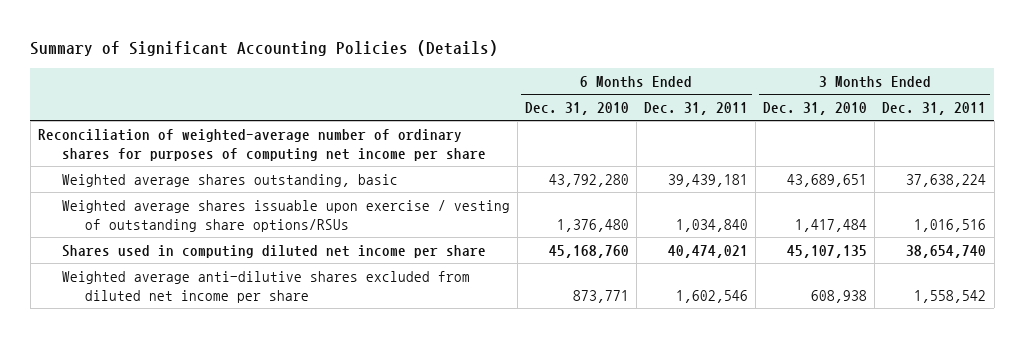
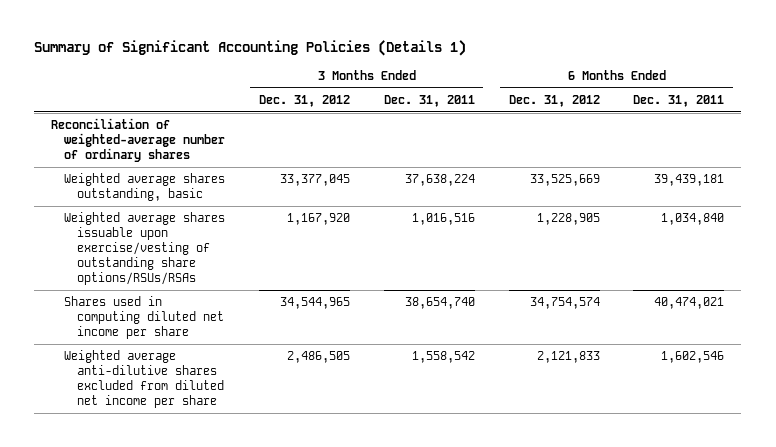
- Summary of Significant Accounting Policies (Details)
+ Summary of Significant Accounting Policies (Details 1)
- | 6 Months Ended Dec. 31, 2010 | 6 Months Ended Dec. 31, 2011 | 3 Months Ended Dec. 31, 2010 | 3 Months Ended Dec. 31, 2011
+ | 3 Months Ended Dec. 31, 2012 | 3 Months Ended Dec. 31, 2011 | 6 Months Ended Dec. 31, 2012 | 6 Months Ended Dec. 31, 2011
- Reconciliation of weighted-average number of ordinary shares for purposes of computing net income per share
+ Reconciliation of weighted-average number of ordinary shares
- Weighted average shares issuable upon exercise / vesting of outstanding share options/RSUs | 1,376,480 | 1,034,840 | 1,417,484 | 1,016,516
+ Weighted average shares issuable upon exercise/vesting of outstanding share options/RSUs/RSAs | 1,167,920 | 1,016,516 | 1,228,905 | 1,034,840

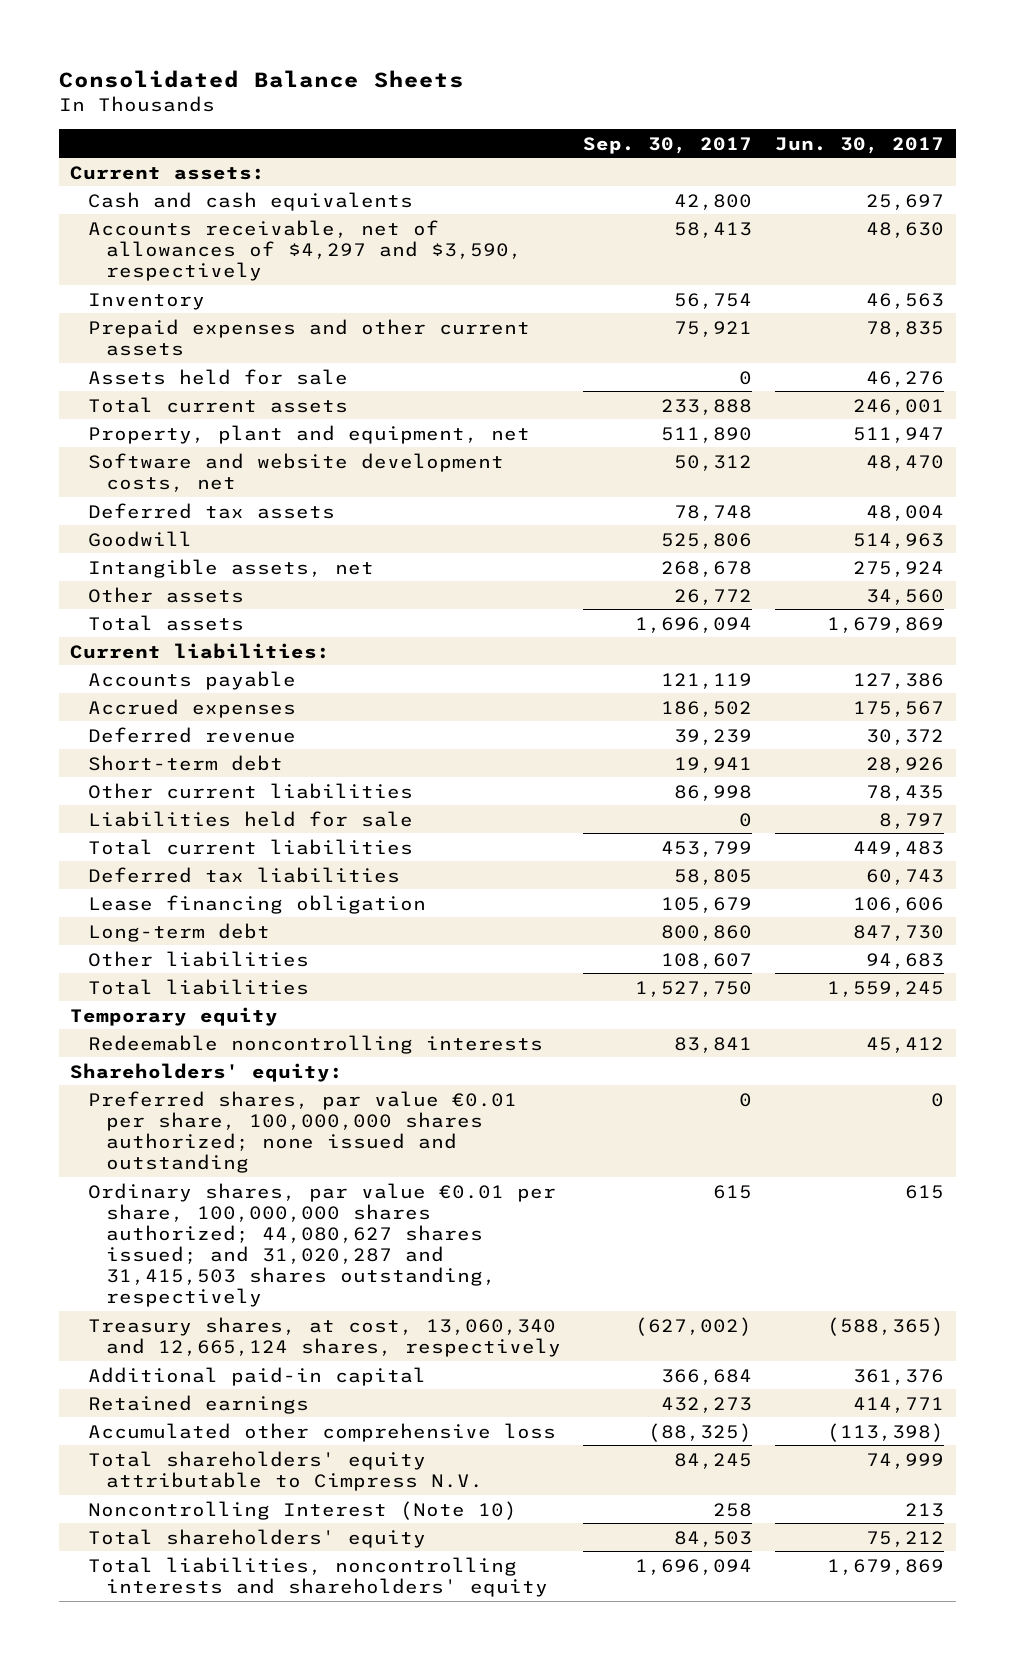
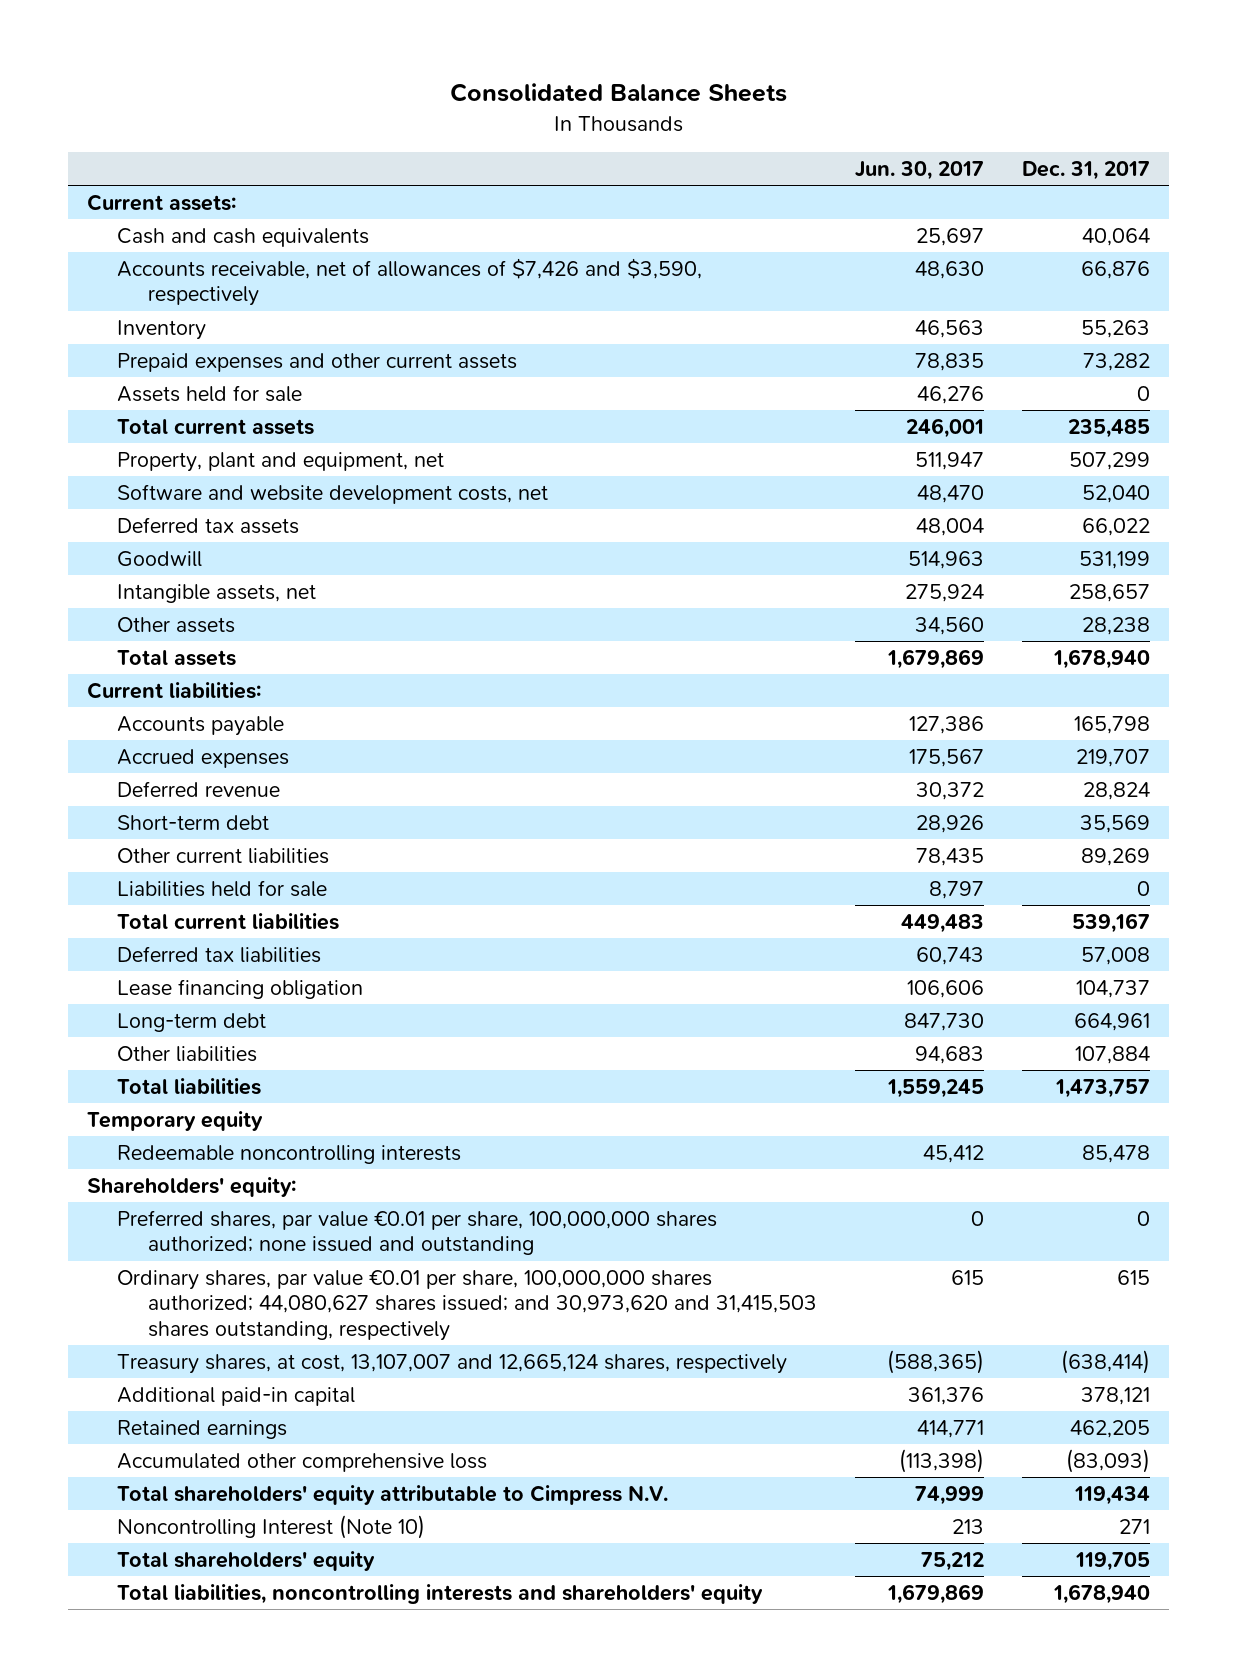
- | Sep. 30, 2017 | Jun. 30, 2017
+ | Jun. 30, 2017 | Dec. 31, 2017
- Accounts receivable, net of allowances of $4,297 and $3,590, respectively | 58,413 | 48,630
+ Accounts receivable, net of allowances of $7,426 and $3,590, respectively | 48,630 | 66,876
- Ordinary shares, par value €0.01 per share, 100,000,000 shares authorized; 44,080,627 shares issued; and 31,020,287 and 31,415,503 shares outstanding, respectively | 615 | 615
- Treasury shares, at cost, 13,060,340 and 12,665,124 shares, respectively | (627,002) | (588,365)
+ Ordinary shares, par value €0.01 per share, 100,000,000 shares authorized; 44,080,627 shares issued; and 30,973,620 and 31,415,503 shares outstanding, respectively | 615 | 615
+ Treasury shares, at cost, 13,107,007 and 12,665,124 shares, respectively | (588,365) | (638,414)

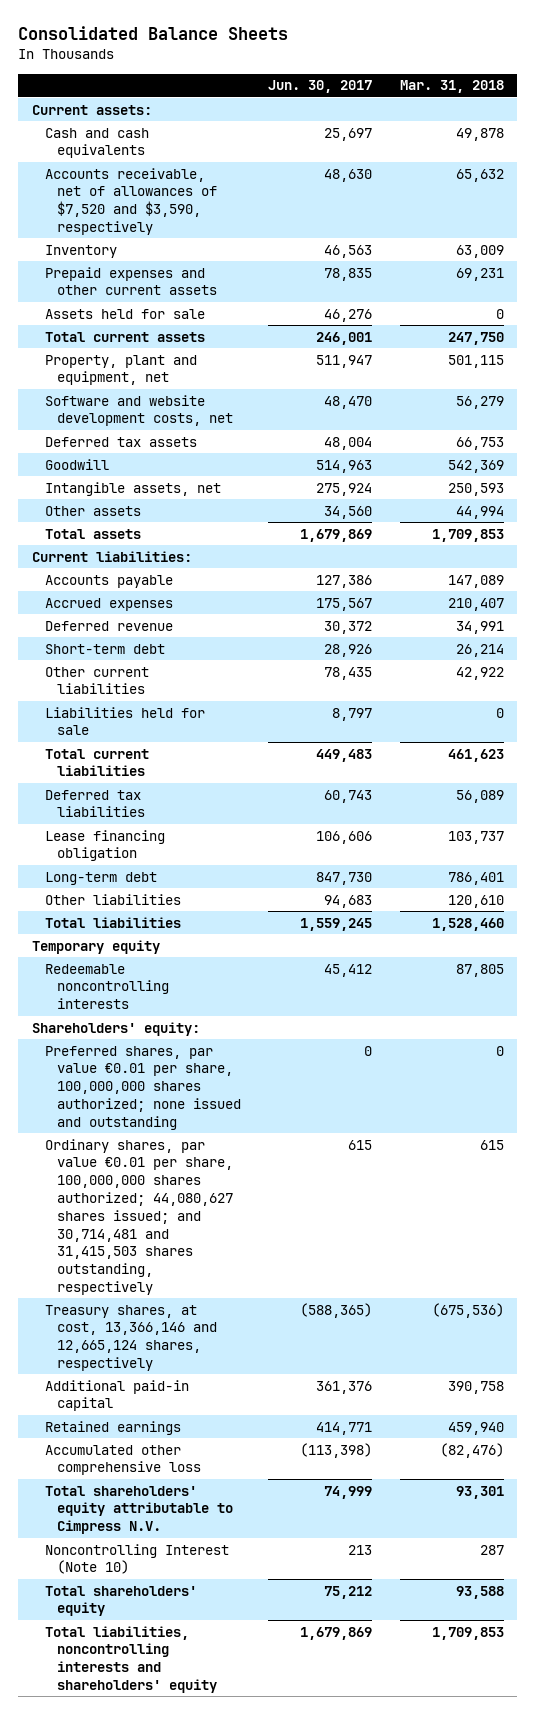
- | Jun. 30, 2017 | Dec. 31, 2017
+ | Jun. 30, 2017 | Mar. 31, 2018
- Accounts receivable, net of allowances of $7,426 and $3,590, respectively | 48,630 | 66,876
+ Accounts receivable, net of allowances of $7,520 and $3,590, respectively | 48,630 | 65,632
- Ordinary shares, par value €0.01 per share, 100,000,000 shares authorized; 44,080,627 shares issued; and 30,973,620 and 31,415,503 shares outstanding, respectively | 615 | 615
- Treasury shares, at cost, 13,107,007 and 12,665,124 shares, respectively | (588,365) | (638,414)
+ Ordinary shares, par value €0.01 per share, 100,000,000 shares authorized; 44,080,627 shares issued; and 30,714,481 and 31,415,503 shares outstanding, respectively | 615 | 615
+ Treasury shares, at cost, 13,366,146 and 12,665,124 shares, respectively | (588,365) | (675,536)

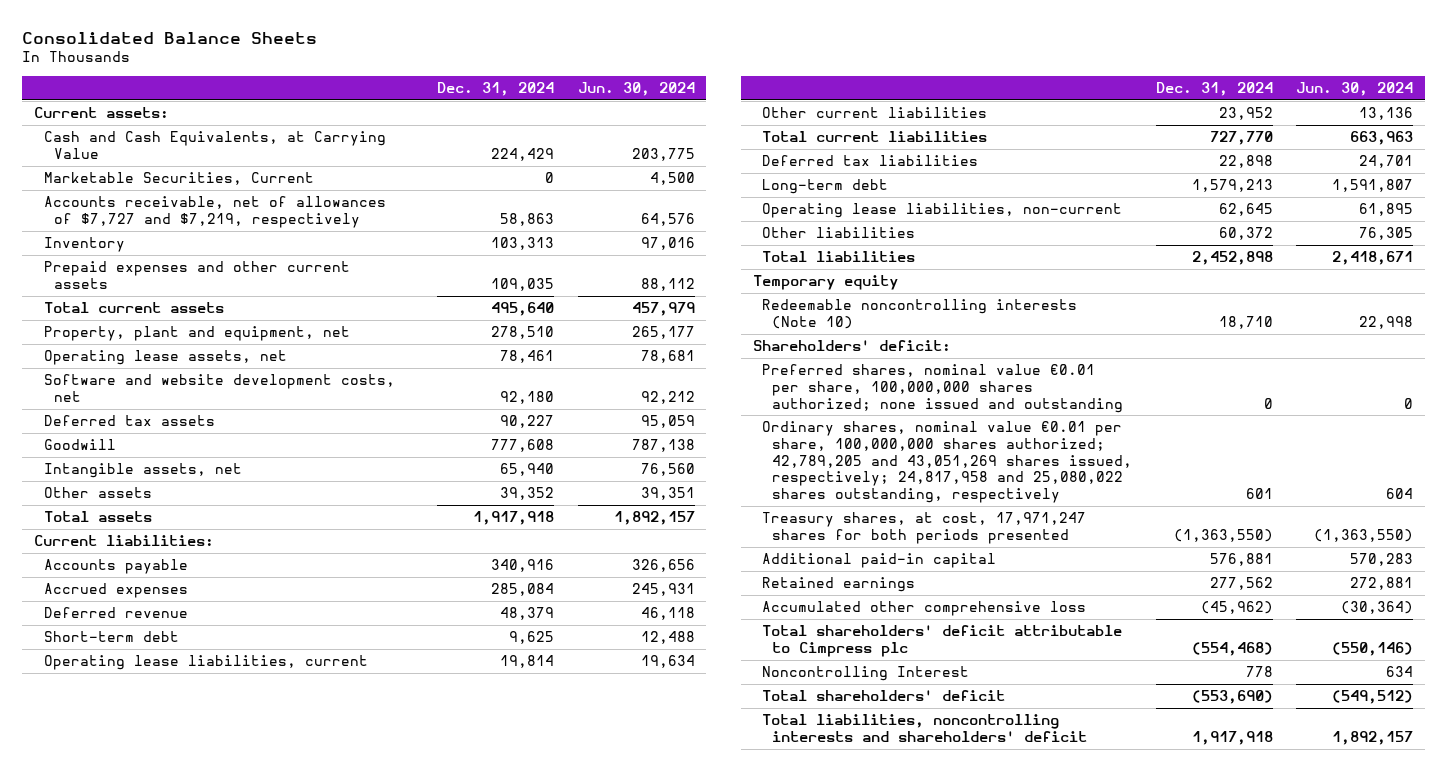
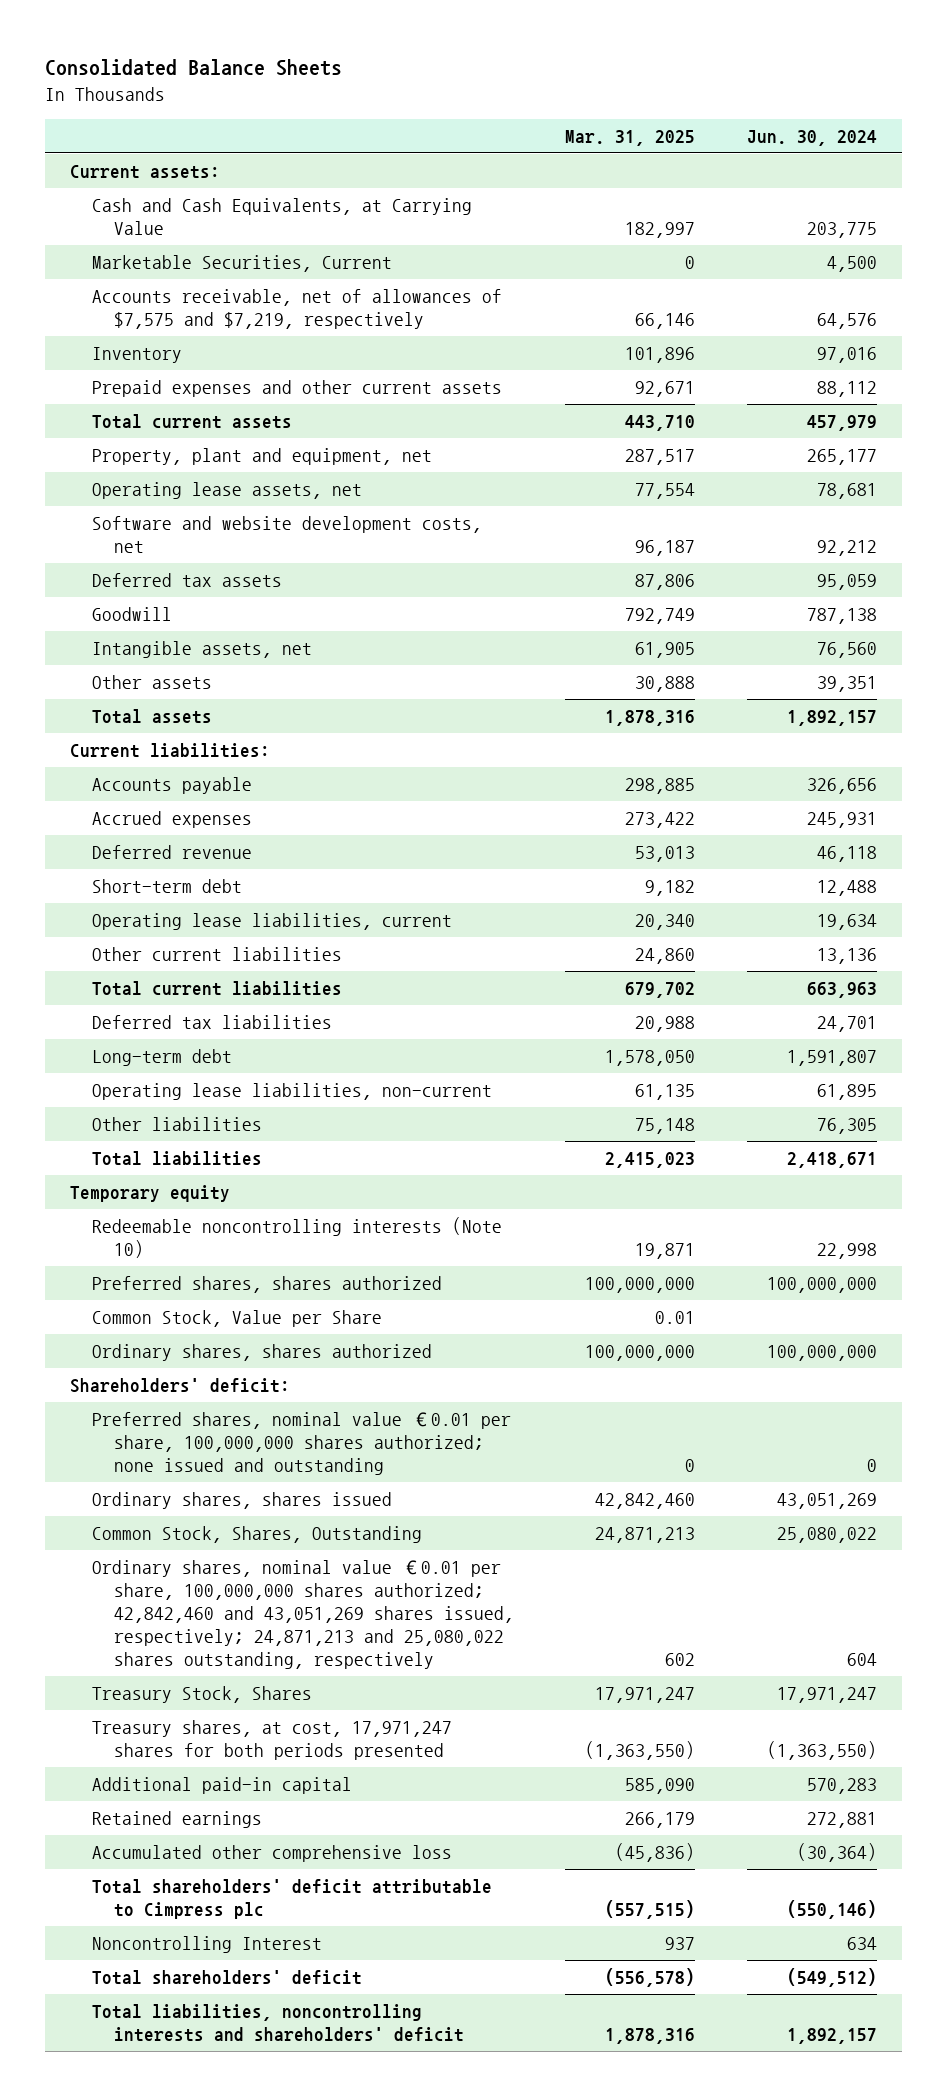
- | Dec. 31, 2024 | Jun. 30, 2024
+ | Mar. 31, 2025 | Jun. 30, 2024
- Accounts receivable, net of allowances of $7,727 and $7,219, respectively | 58,863 | 64,576
+ Accounts receivable, net of allowances of $7,575 and $7,219, respectively | 66,146 | 64,576
+ Preferred shares, shares authorized | 100,000,000 | 100,000,000
+ Common Stock, Value per Share | 0.01 |
+ Ordinary shares, shares authorized | 100,000,000 | 100,000,000
- Ordinary shares, nominal value €0.01 per share, 100,000,000 shares authorized; 42,789,205 and 43,051,269 shares issued, respectively; 24,817,958 and 25,080,022 shares outstanding, respectively | 601 | 604
+ Ordinary shares, shares issued | 42,842,460 | 43,051,269
+ Common Stock, Shares, Outstanding | 24,871,213 | 25,080,022
+ Ordinary shares, nominal value €0.01 per share, 100,000,000 shares authorized; 42,842,460 and 43,051,269 shares issued, respectively; 24,871,213 and 25,080,022 shares outstanding, respectively | 602 | 604
+ Treasury Stock, Shares | 17,971,247 | 17,971,247

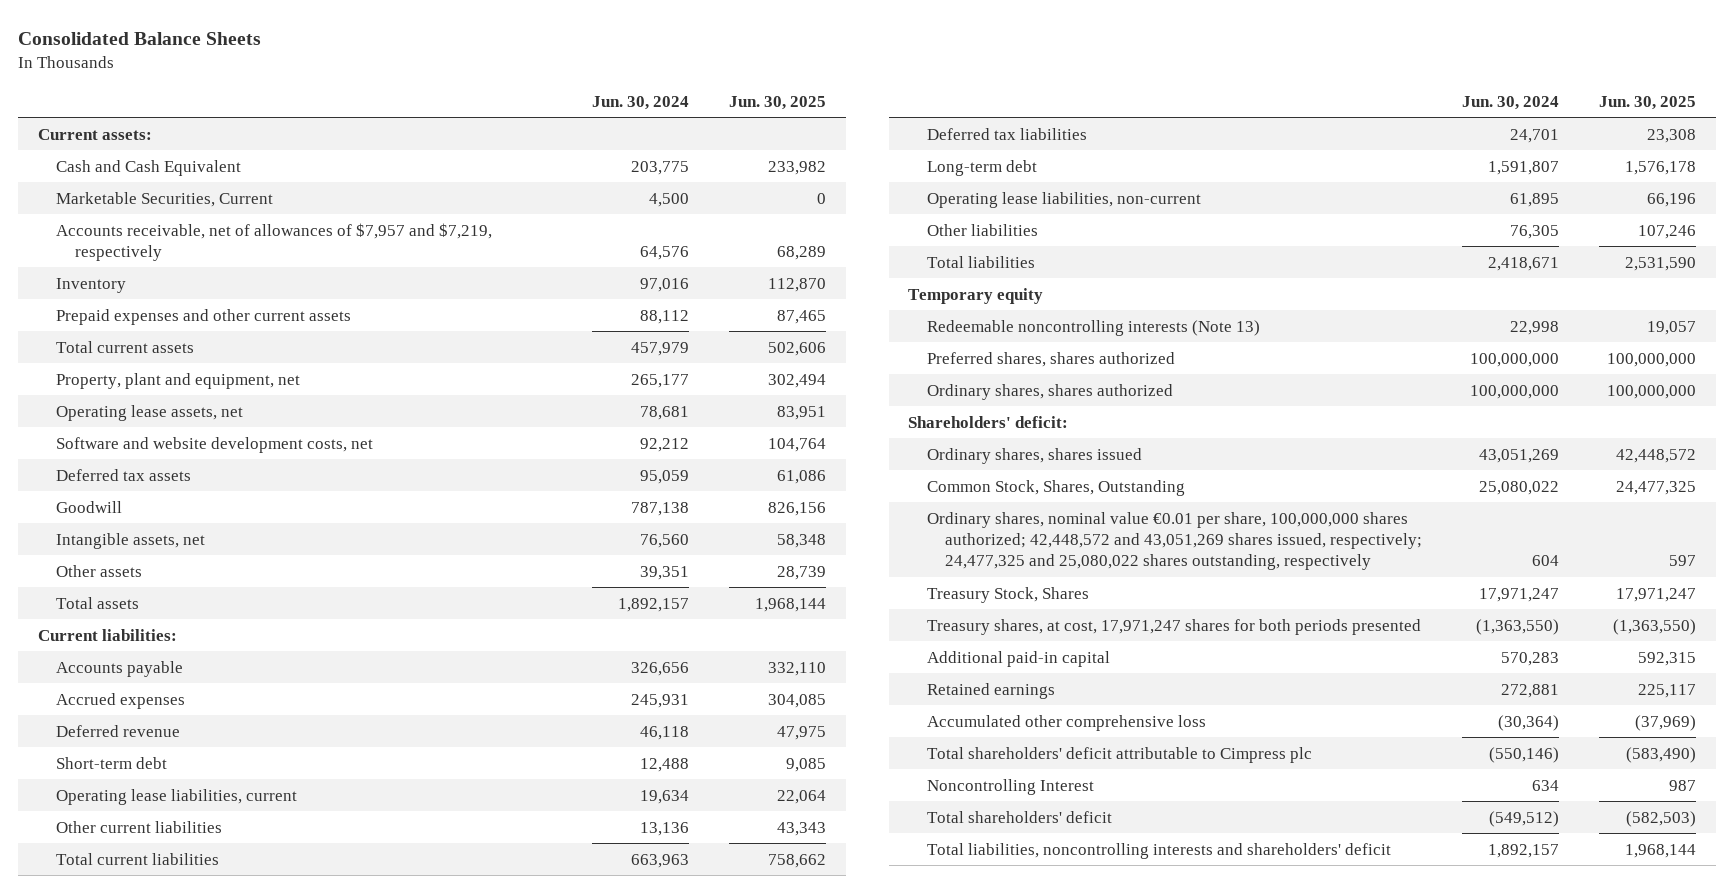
- | Mar. 31, 2025 | Jun. 30, 2024
+ | Jun. 30, 2024 | Jun. 30, 2025
- Cash and Cash Equivalents, at Carrying Value | 182,997 | 203,775
+ Cash and Cash Equivalent | 203,775 | 233,982
- Accounts receivable, net of allowances of $7,575 and $7,219, respectively | 66,146 | 64,576
+ Accounts receivable, net of allowances of $7,957 and $7,219, respectively | 64,576 | 68,289
- Redeemable noncontrolling interests (Note 10) | 19,871 | 22,998
+ Redeemable noncontrolling interests (Note 13) | 22,998 | 19,057
- Common Stock, Value per Share | 0.01 |
- Preferred shares, nominal value €0.01 per share, 100,000,000 shares authorized; none issued and outstanding | 0 | 0
- Ordinary shares, nominal value €0.01 per share, 100,000,000 shares authorized; 42,842,460 and 43,051,269 shares issued, respectively; 24,871,213 and 25,080,022 shares outstanding, respectively | 602 | 604
+ Ordinary shares, nominal value €0.01 per share, 100,000,000 shares authorized; 42,448,572 and 43,051,269 shares issued, respectively; 24,477,325 and 25,080,022 shares outstanding, respectively | 604 | 597

